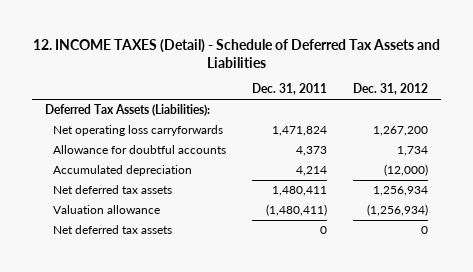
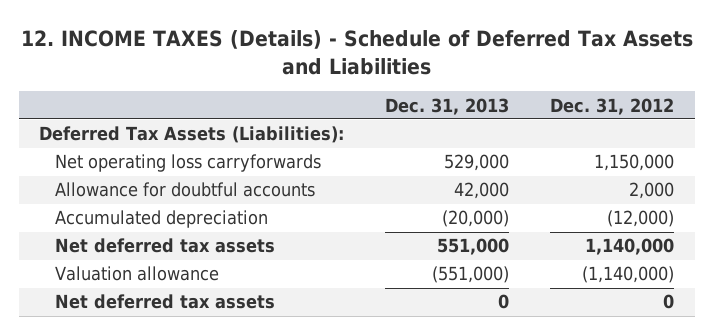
- 12. INCOME TAXES (Detail) - Schedule of Deferred Tax Assets and Liabilities
+ 12. INCOME TAXES (Details) - Schedule of Deferred Tax Assets and Liabilities
- | Dec. 31, 2011 | Dec. 31, 2012
+ | Dec. 31, 2013 | Dec. 31, 2012
- Net operating loss carryforwards | 1,471,824 | 1,267,200
- Allowance for doubtful accounts | 4,373 | 1,734
+ Net operating loss carryforwards | 529,000 | 1,150,000
+ Allowance for doubtful accounts | 42,000 | 2,000
- Net deferred tax assets | 1,480,411 | 1,256,934
- Valuation allowance | (1,480,411) | (1,256,934)
+ Net deferred tax assets | 551,000 | 1,140,000
+ Valuation allowance | (551,000) | (1,140,000)

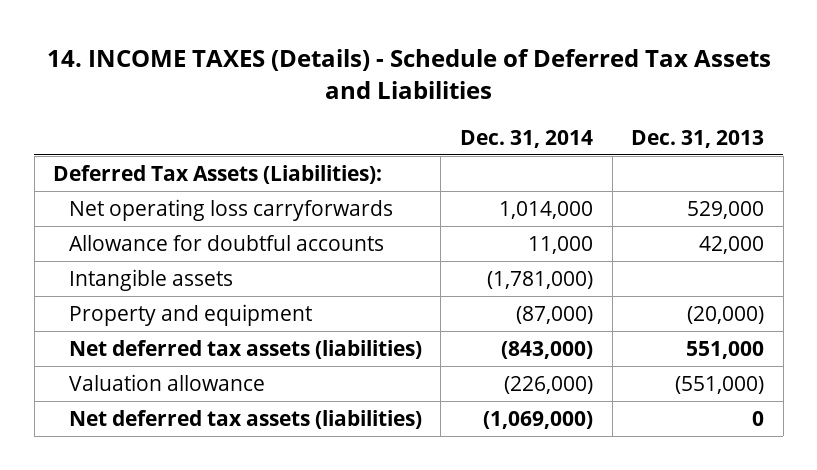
- 12. INCOME TAXES (Details) - Schedule of Deferred Tax Assets and Liabilities
+ 14. INCOME TAXES (Details) - Schedule of Deferred Tax Assets and Liabilities
- | Dec. 31, 2013 | Dec. 31, 2012
+ | Dec. 31, 2014 | Dec. 31, 2013
- Accumulated depreciation | (20,000) | (12,000)
- Net deferred tax assets | 551,000 | 1,140,000
+ Intangible assets | (1,781,000) |
+ Property and equipment | (87,000) | (20,000)
+ Net deferred tax assets (liabilities) | (843,000) | 551,000
- Net deferred tax assets | 0 | 0
+ Net deferred tax assets (liabilities) | (1,069,000) | 0

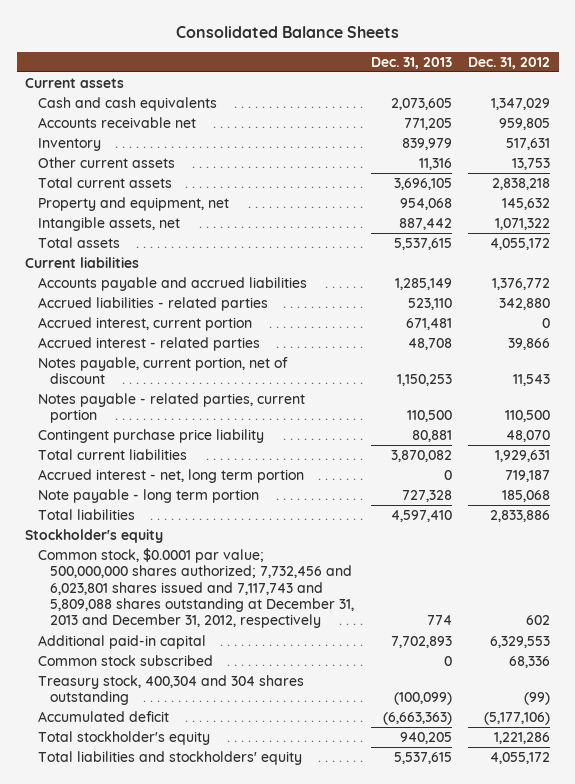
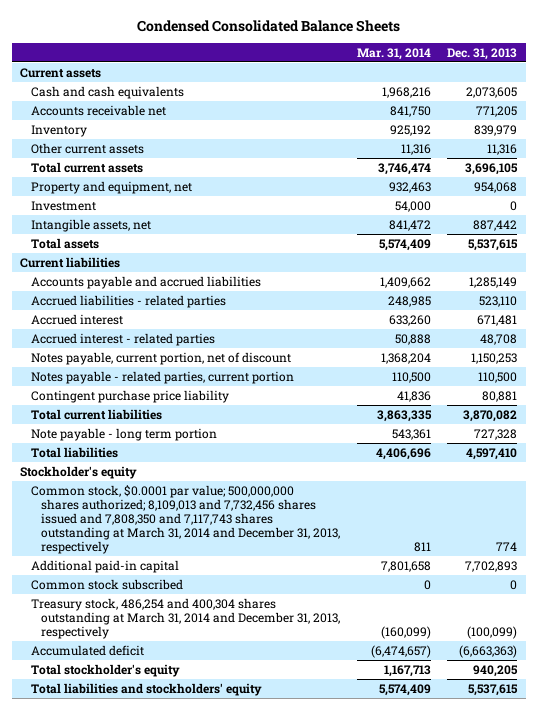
- Consolidated Balance Sheets
+ Condensed Consolidated Balance Sheets
- | Dec. 31, 2013 | Dec. 31, 2012
+ | Mar. 31, 2014 | Dec. 31, 2013
+ Investment | 54,000 | 0
- Accrued interest, current portion | 671,481 | 0
+ Accrued interest | 633,260 | 671,481
- Accrued interest - net, long term portion | 0 | 719,187
- Common stock, $0.0001 par value; 500,000,000 shares authorized; 7,732,456 and 6,023,801 shares issued and 7,117,743 and 5,809,088 shares outstanding at December 31, 2013 and December 31, 2012, respectively | 774 | 602
+ Common stock, $0.0001 par value; 500,000,000 shares authorized; 8,109,013 and 7,732,456 shares issued and 7,808,350 and 7,117,743 shares outstanding at March 31, 2014 and December 31, 2013, respectively | 811 | 774
- Treasury stock, 400,304 and 304 shares outstanding | (100,099) | (99)
+ Treasury stock, 486,254 and 400,304 shares outstanding at March 31, 2014 and December 31, 2013, respectively | (160,099) | (100,099)

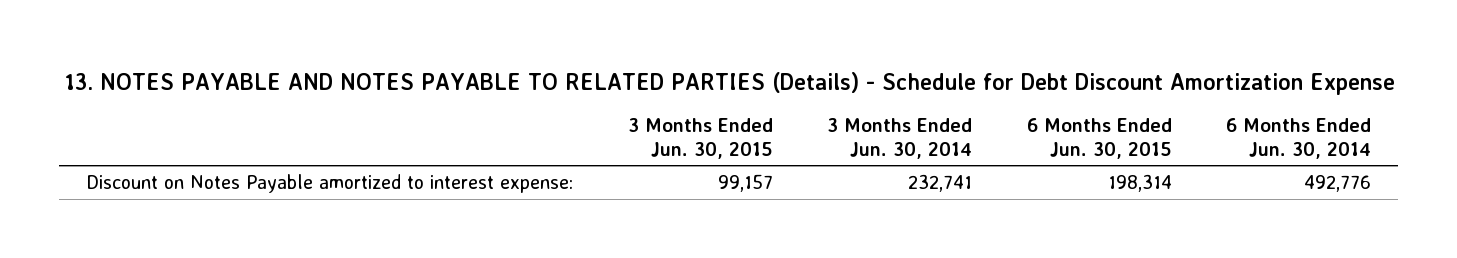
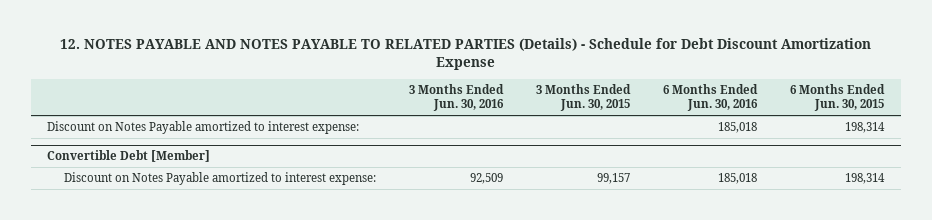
- 13. NOTES PAYABLE AND NOTES PAYABLE TO RELATED PARTIES (Details) - Schedule for Debt Discount Amortization Expense
+ 12. NOTES PAYABLE AND NOTES PAYABLE TO RELATED PARTIES (Details) - Schedule for Debt Discount Amortization Expense
- | 3 Months Ended Jun. 30, 2015 | 3 Months Ended Jun. 30, 2014 | 6 Months Ended Jun. 30, 2015 | 6 Months Ended Jun. 30, 2014
+ | 3 Months Ended Jun. 30, 2016 | 3 Months Ended Jun. 30, 2015 | 6 Months Ended Jun. 30, 2016 | 6 Months Ended Jun. 30, 2015
+ Discount on Notes Payable amortized to interest expense: | | | 185,018 | 198,314
+ Convertible Debt [Member]

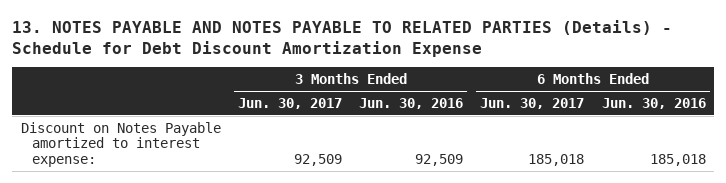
- 12. NOTES PAYABLE AND NOTES PAYABLE TO RELATED PARTIES (Details) - Schedule for Debt Discount Amortization Expense
+ 13. NOTES PAYABLE AND NOTES PAYABLE TO RELATED PARTIES (Details) - Schedule for Debt Discount Amortization Expense
- | 3 Months Ended Jun. 30, 2016 | 3 Months Ended Jun. 30, 2015 | 6 Months Ended Jun. 30, 2016 | 6 Months Ended Jun. 30, 2015
+ | 3 Months Ended Jun. 30, 2017 | 3 Months Ended Jun. 30, 2016 | 6 Months Ended Jun. 30, 2017 | 6 Months Ended Jun. 30, 2016
- Discount on Notes Payable amortized to interest expense: | | | 185,018 | 198,314
- Convertible Debt [Member]

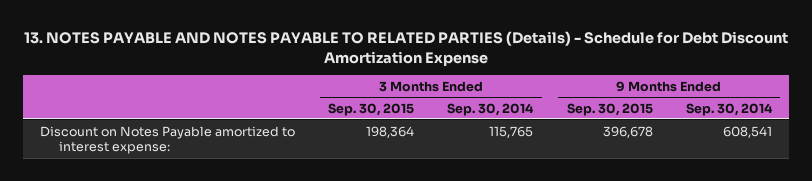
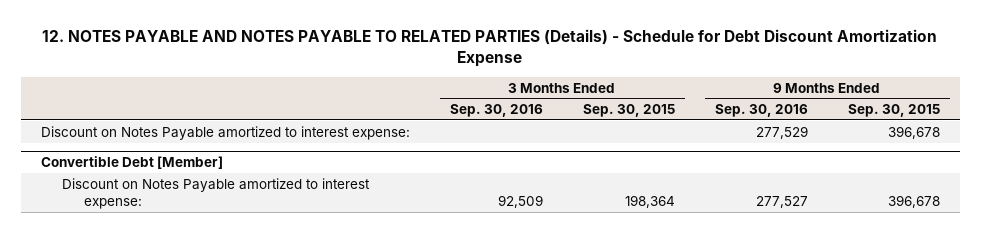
- 13. NOTES PAYABLE AND NOTES PAYABLE TO RELATED PARTIES (Details) - Schedule for Debt Discount Amortization Expense
+ 12. NOTES PAYABLE AND NOTES PAYABLE TO RELATED PARTIES (Details) - Schedule for Debt Discount Amortization Expense
- | 3 Months Ended Sep. 30, 2015 | 3 Months Ended Sep. 30, 2014 | 9 Months Ended Sep. 30, 2015 | 9 Months Ended Sep. 30, 2014
+ | 3 Months Ended Sep. 30, 2016 | 3 Months Ended Sep. 30, 2015 | 9 Months Ended Sep. 30, 2016 | 9 Months Ended Sep. 30, 2015
+ Discount on Notes Payable amortized to interest expense: | | | 277,529 | 396,678
+ Convertible Debt [Member]

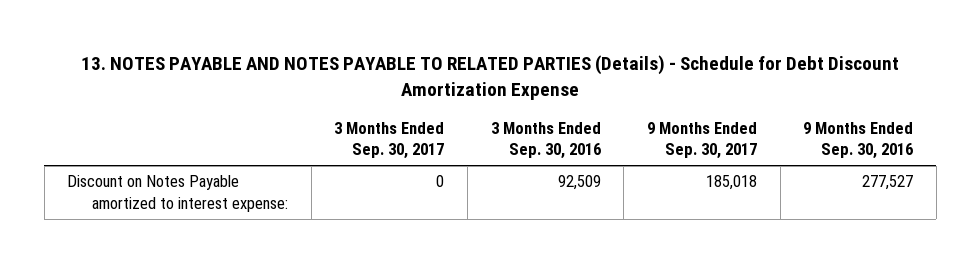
- 12. NOTES PAYABLE AND NOTES PAYABLE TO RELATED PARTIES (Details) - Schedule for Debt Discount Amortization Expense
+ 13. NOTES PAYABLE AND NOTES PAYABLE TO RELATED PARTIES (Details) - Schedule for Debt Discount Amortization Expense
- | 3 Months Ended Sep. 30, 2016 | 3 Months Ended Sep. 30, 2015 | 9 Months Ended Sep. 30, 2016 | 9 Months Ended Sep. 30, 2015
+ | 3 Months Ended Sep. 30, 2017 | 3 Months Ended Sep. 30, 2016 | 9 Months Ended Sep. 30, 2017 | 9 Months Ended Sep. 30, 2016
- Discount on Notes Payable amortized to interest expense: | | | 277,529 | 396,678
- Convertible Debt [Member]

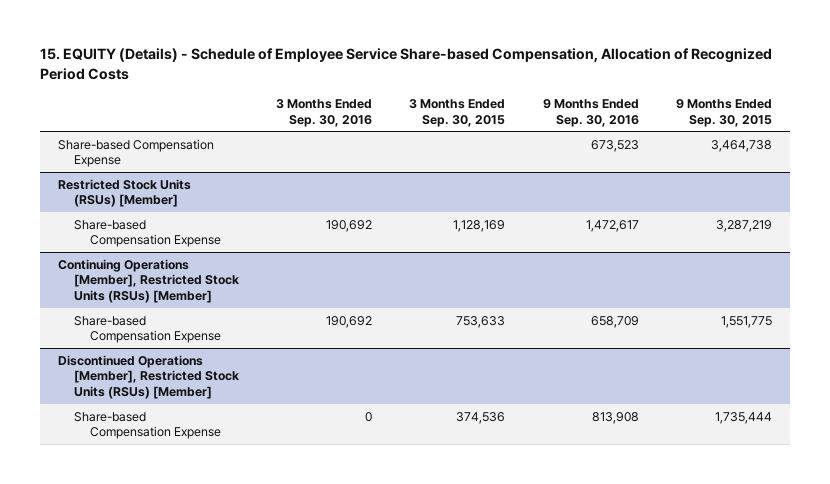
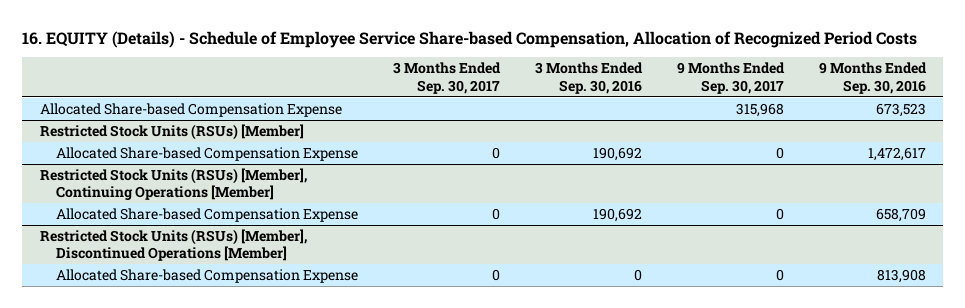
- 15. EQUITY (Details) - Schedule of Employee Service Share-based Compensation, Allocation of Recognized Period Costs
+ 16. EQUITY (Details) - Schedule of Employee Service Share-based Compensation, Allocation of Recognized Period Costs
- | 3 Months Ended Sep. 30, 2016 | 3 Months Ended Sep. 30, 2015 | 9 Months Ended Sep. 30, 2016 | 9 Months Ended Sep. 30, 2015
+ | 3 Months Ended Sep. 30, 2017 | 3 Months Ended Sep. 30, 2016 | 9 Months Ended Sep. 30, 2017 | 9 Months Ended Sep. 30, 2016
- Share-based Compensation Expense | | | 673,523 | 3,464,738
+ Allocated Share-based Compensation Expense | | | 315,968 | 673,523
@ Restricted Stock Units (RSUs) [Member]
- Share-based Compensation Expense | 190,692 | 1,128,169 | 1,472,617 | 3,287,219
- Continuing Operations [Member], Restricted Stock Units (RSUs) [Member]
- Share-based Compensation Expense | 190,692 | 753,633 | 658,709 | 1,551,775
- Discontinued Operations [Member], Restricted Stock Units (RSUs) [Member]
- Share-based Compensation Expense | 0 | 374,536 | 813,908 | 1,735,444
@ Restricted Stock Units (RSUs) [Member]
+ Allocated Share-based Compensation Expense | 0 | 190,692 | 0 | 1,472,617
+ Restricted Stock Units (RSUs) [Member], Continuing Operations [Member]
+ Allocated Share-based Compensation Expense | 0 | 190,692 | 0 | 658,709
+ Restricted Stock Units (RSUs) [Member], Discontinued Operations [Member]
+ Allocated Share-based Compensation Expense | 0 | 0 | 0 | 813,908

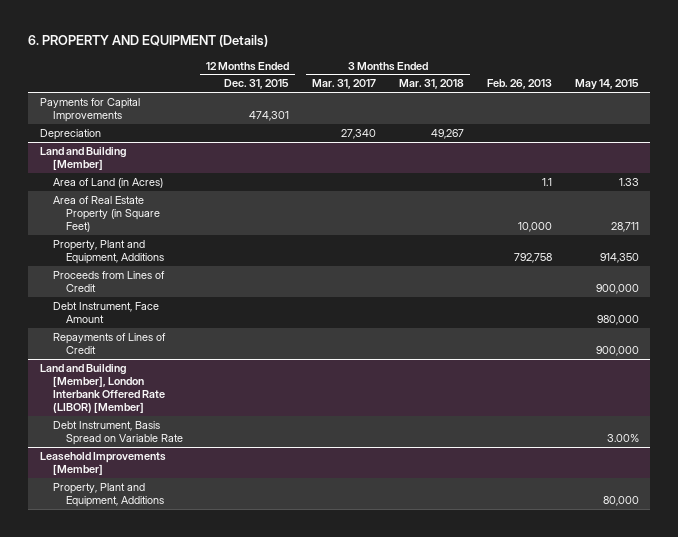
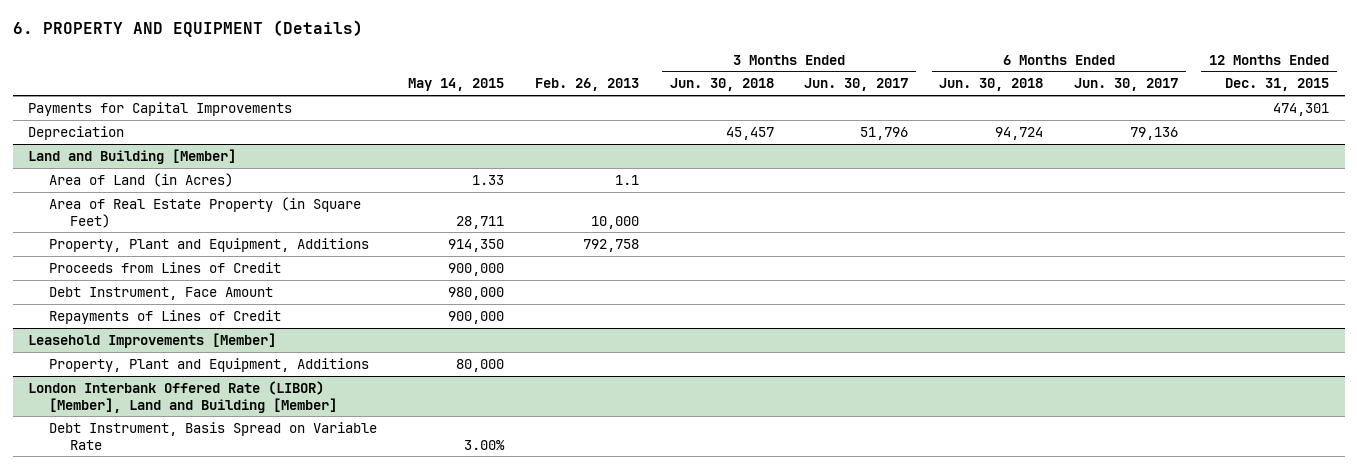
- | 12 Months Ended Dec. 31, 2015 | 3 Months Ended Mar. 31, 2017 | 3 Months Ended Mar. 31, 2018 | Feb. 26, 2013 | May 14, 2015
+ | May 14, 2015 | Feb. 26, 2013 | 3 Months Ended Jun. 30, 2018 | 3 Months Ended Jun. 30, 2017 | 6 Months Ended Jun. 30, 2018 | 6 Months Ended Jun. 30, 2017 | 12 Months Ended Dec. 31, 2015
- Land and Building [Member], London Interbank Offered Rate (LIBOR) [Member]
- Debt Instrument, Basis Spread on Variable Rate | | | | | 3.00%
+ London Interbank Offered Rate (LIBOR) [Member], Land and Building [Member]
+ Debt Instrument, Basis Spread on Variable Rate | 3.00% | | | | | |

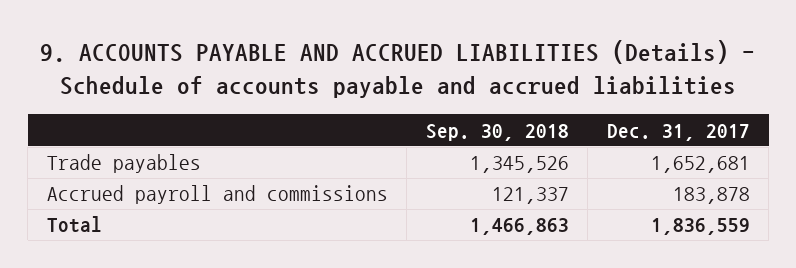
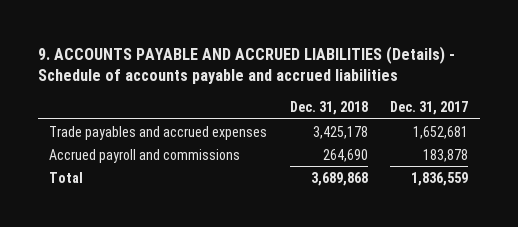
- | Sep. 30, 2018 | Dec. 31, 2017
+ | Dec. 31, 2018 | Dec. 31, 2017
- Trade payables | 1,345,526 | 1,652,681
+ Trade payables and accrued expenses | 3,425,178 | 1,652,681

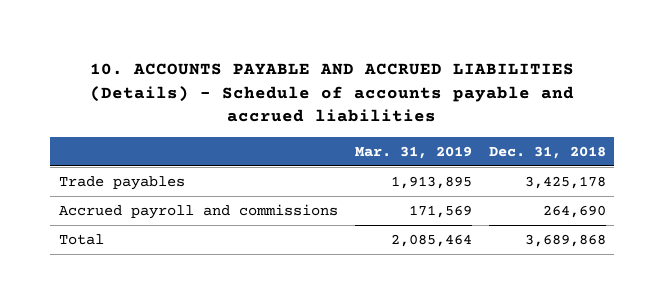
- 9. ACCOUNTS PAYABLE AND ACCRUED LIABILITIES (Details) - Schedule of accounts payable and accrued liabilities
+ 10. ACCOUNTS PAYABLE AND ACCRUED LIABILITIES (Details) - Schedule of accounts payable and accrued liabilities
- | Dec. 31, 2018 | Dec. 31, 2017
+ | Mar. 31, 2019 | Dec. 31, 2018
- Trade payables and accrued expenses | 3,425,178 | 1,652,681
+ Trade payables | 1,913,895 | 3,425,178

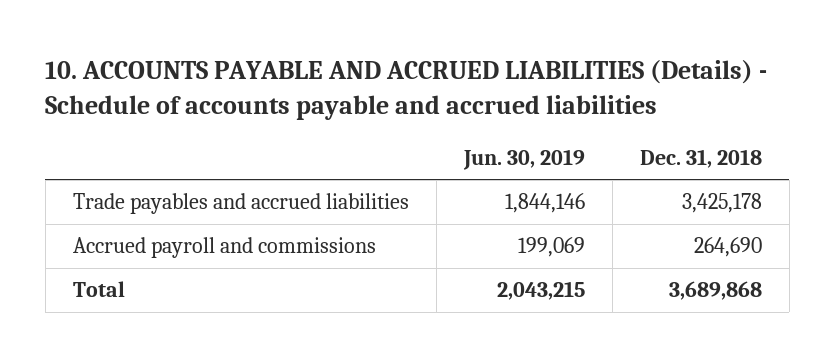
- | Mar. 31, 2019 | Dec. 31, 2018
+ | Jun. 30, 2019 | Dec. 31, 2018
- Trade payables | 1,913,895 | 3,425,178
+ Trade payables and accrued liabilities | 1,844,146 | 3,425,178

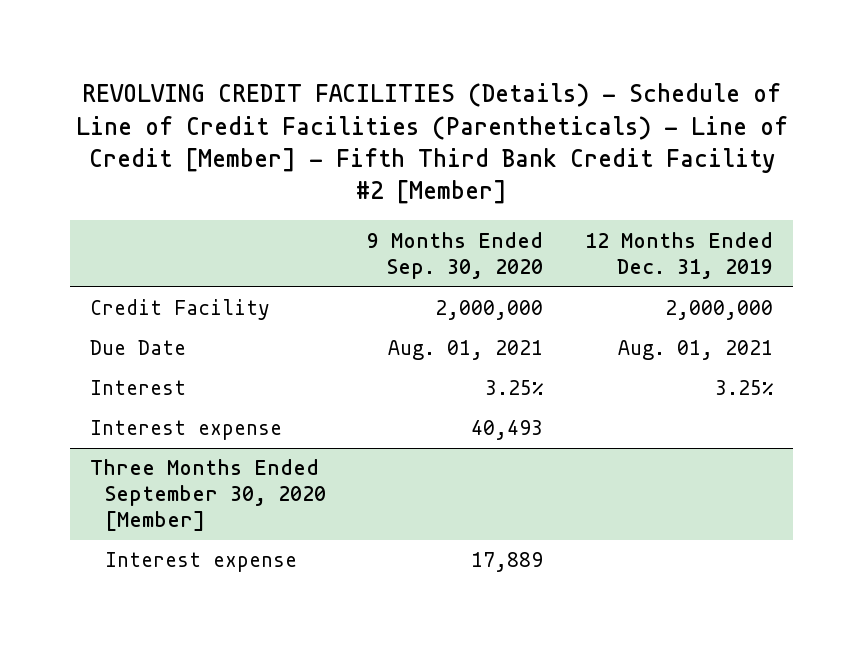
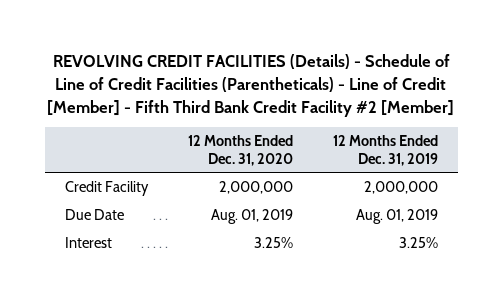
- | 9 Months Ended Sep. 30, 2020 | 12 Months Ended Dec. 31, 2019
+ | 12 Months Ended Dec. 31, 2020 | 12 Months Ended Dec. 31, 2019
- Due Date | Aug. 01, 2021 | Aug. 01, 2021
+ Due Date | Aug. 01, 2019 | Aug. 01, 2019
- Interest expense | 40,493 |
- Three Months Ended September 30, 2020 [Member]
- Interest expense | 17,889 |

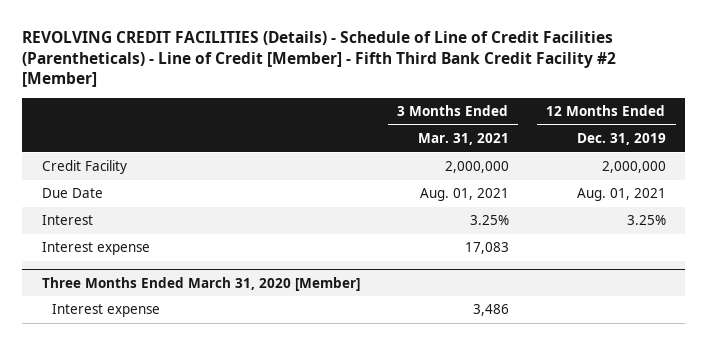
- | 12 Months Ended Dec. 31, 2020 | 12 Months Ended Dec. 31, 2019
+ | 3 Months Ended Mar. 31, 2021 | 12 Months Ended Dec. 31, 2019
- Due Date | Aug. 01, 2019 | Aug. 01, 2019
+ Due Date | Aug. 01, 2021 | Aug. 01, 2021
+ Interest expense | 17,083 |
+ Three Months Ended March 31, 2020 [Member]
+ Interest expense | 3,486 |

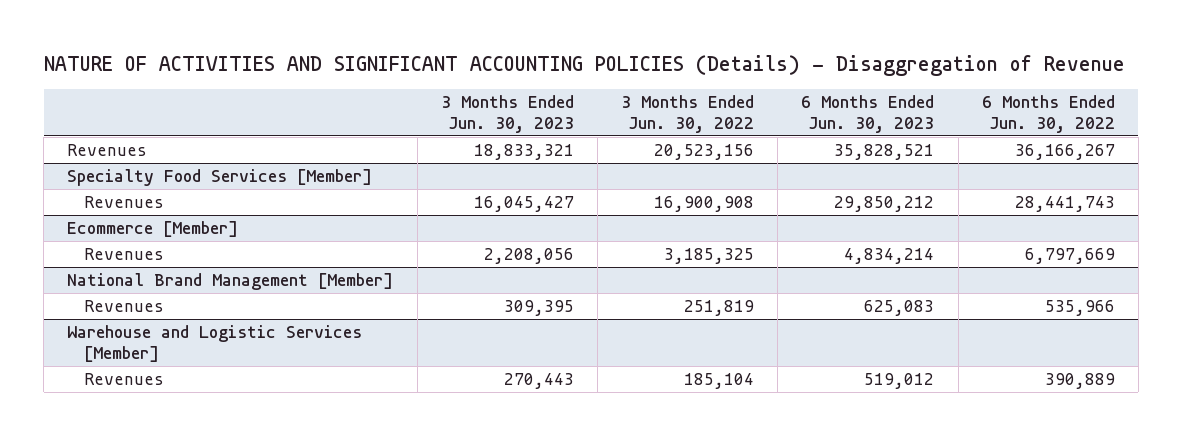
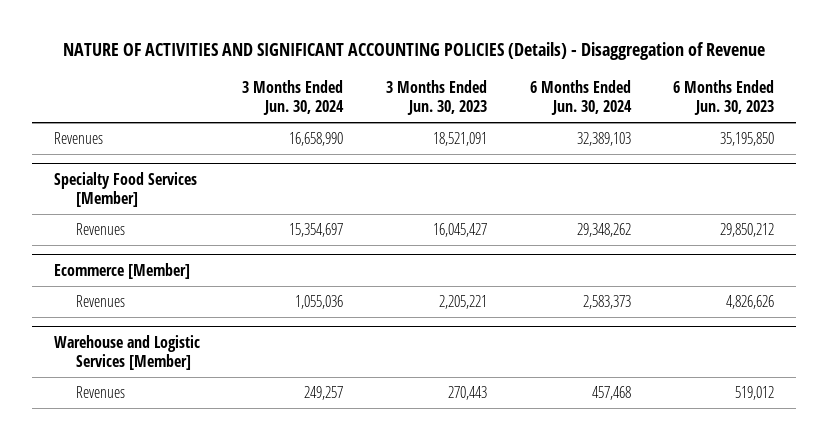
- | 3 Months Ended Jun. 30, 2023 | 3 Months Ended Jun. 30, 2022 | 6 Months Ended Jun. 30, 2023 | 6 Months Ended Jun. 30, 2022
+ | 3 Months Ended Jun. 30, 2024 | 3 Months Ended Jun. 30, 2023 | 6 Months Ended Jun. 30, 2024 | 6 Months Ended Jun. 30, 2023
- Revenues | 18,833,321 | 20,523,156 | 35,828,521 | 36,166,267
+ Revenues | 16,658,990 | 18,521,091 | 32,389,103 | 35,195,850
@ Ecommerce [Member]
- Revenues | 2,208,056 | 3,185,325 | 4,834,214 | 6,797,669
- National Brand Management [Member]
- Revenues | 309,395 | 251,819 | 625,083 | 535,966
@ Ecommerce [Member]
+ Revenues | 1,055,036 | 2,205,221 | 2,583,373 | 4,826,626

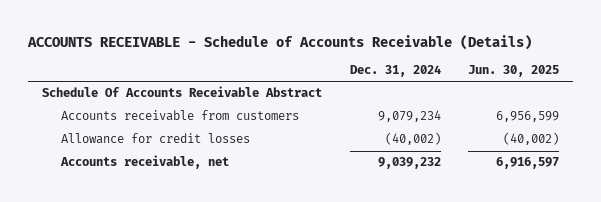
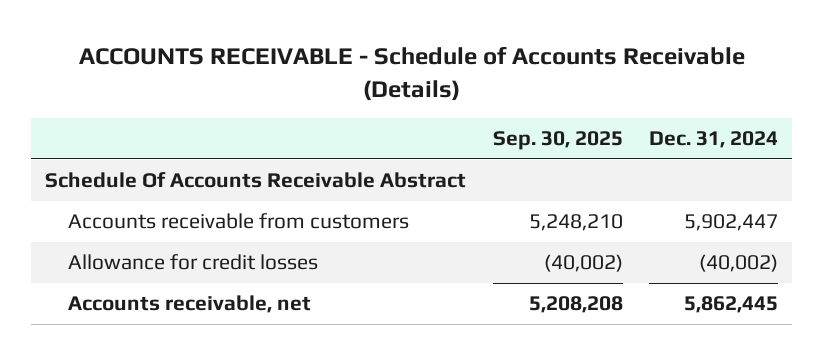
- | Dec. 31, 2024 | Jun. 30, 2025
+ | Sep. 30, 2025 | Dec. 31, 2024
- Accounts receivable from customers | 9,079,234 | 6,956,599
+ Accounts receivable from customers | 5,248,210 | 5,902,447
- Accounts receivable, net | 9,039,232 | 6,916,597
+ Accounts receivable, net | 5,208,208 | 5,862,445

